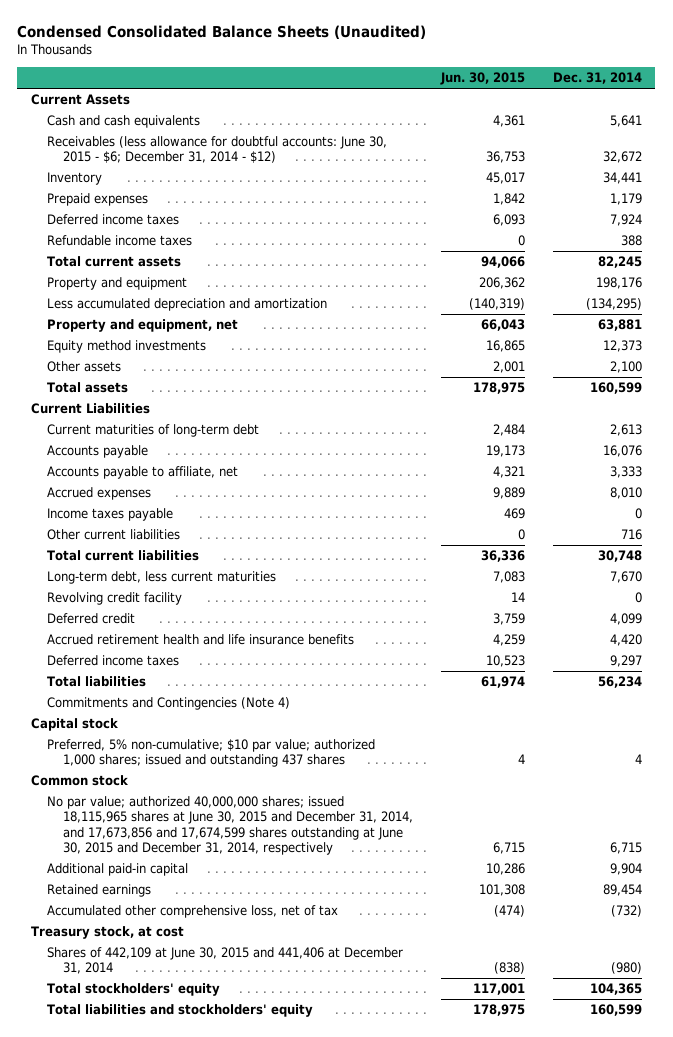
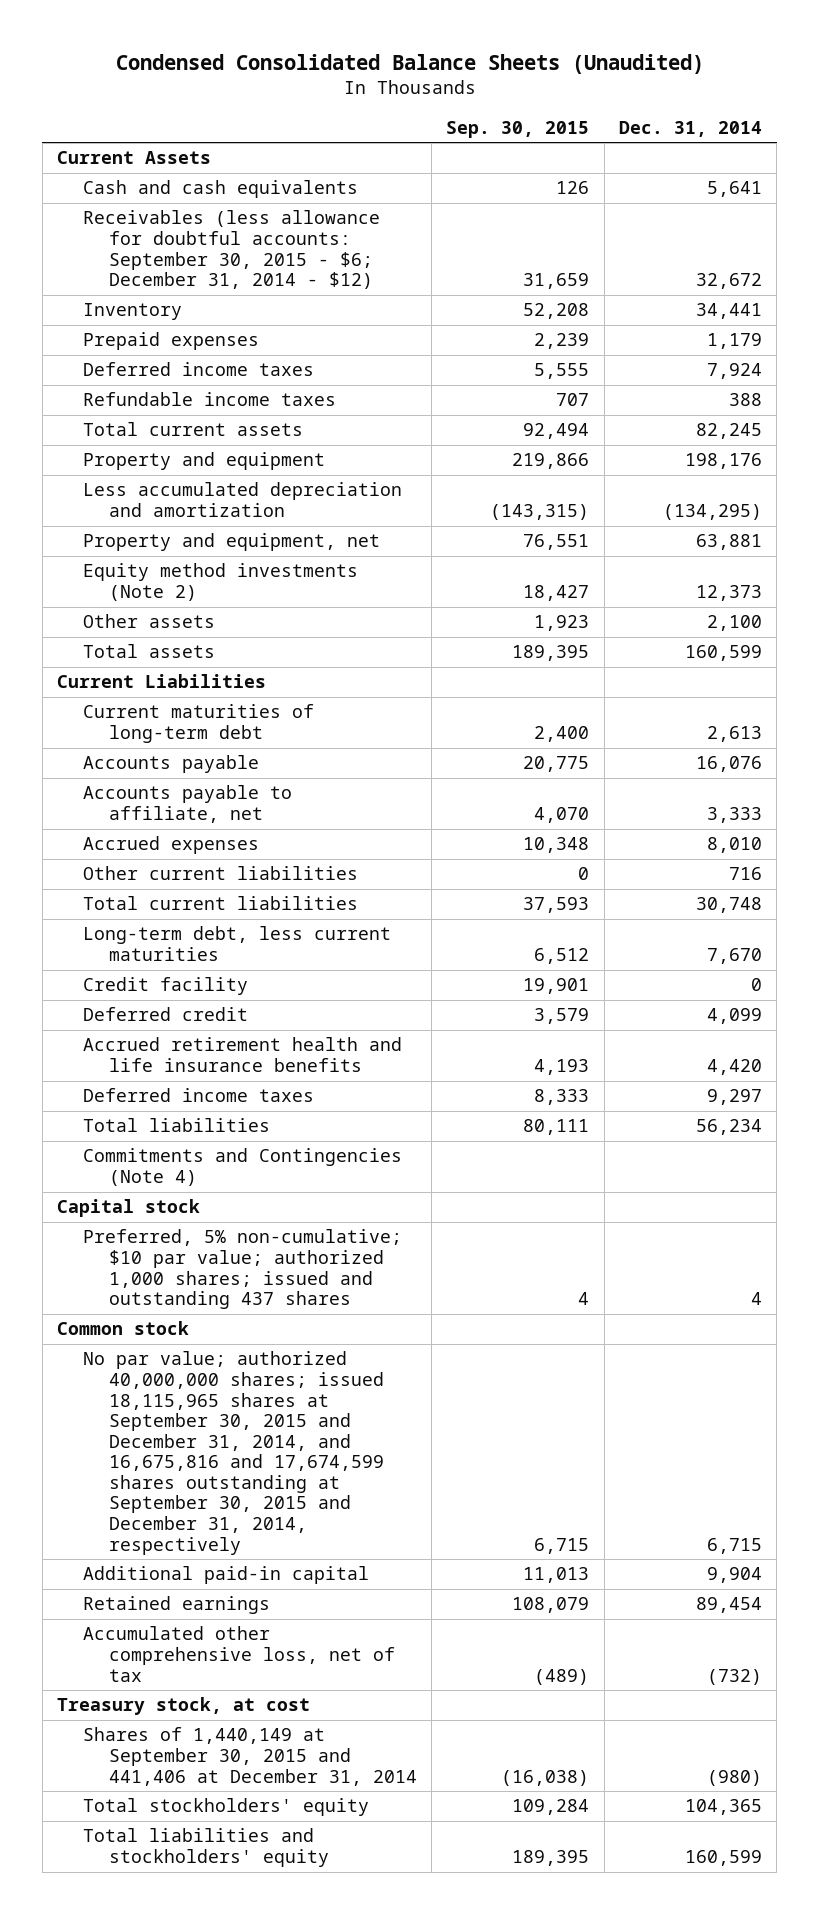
- | Jun. 30, 2015 | Dec. 31, 2014
+ | Sep. 30, 2015 | Dec. 31, 2014
- Receivables (less allowance for doubtful accounts: June 30, 2015 - $6; December 31, 2014 - $12) | 36,753 | 32,672
+ Receivables (less allowance for doubtful accounts: September 30, 2015 - $6; December 31, 2014 - $12) | 31,659 | 32,672
- Equity method investments | 16,865 | 12,373
+ Equity method investments (Note 2) | 18,427 | 12,373
- Income taxes payable | 469 | 0
- Revolving credit facility | 14 | 0
+ Credit facility | 19,901 | 0
- No par value; authorized 40,000,000 shares; issued 18,115,965 shares at June 30, 2015 and December 31, 2014, and 17,673,856 and 17,674,599 shares outstanding at June 30, 2015 and December 31, 2014, respectively | 6,715 | 6,715
+ No par value; authorized 40,000,000 shares; issued 18,115,965 shares at September 30, 2015 and December 31, 2014, and 16,675,816 and 17,674,599 shares outstanding at September 30, 2015 and December 31, 2014, respectively | 6,715 | 6,715
- Shares of 442,109 at June 30, 2015 and 441,406 at December 31, 2014 | (838) | (980)
+ Shares of 1,440,149 at September 30, 2015 and 441,406 at December 31, 2014 | (16,038) | (980)

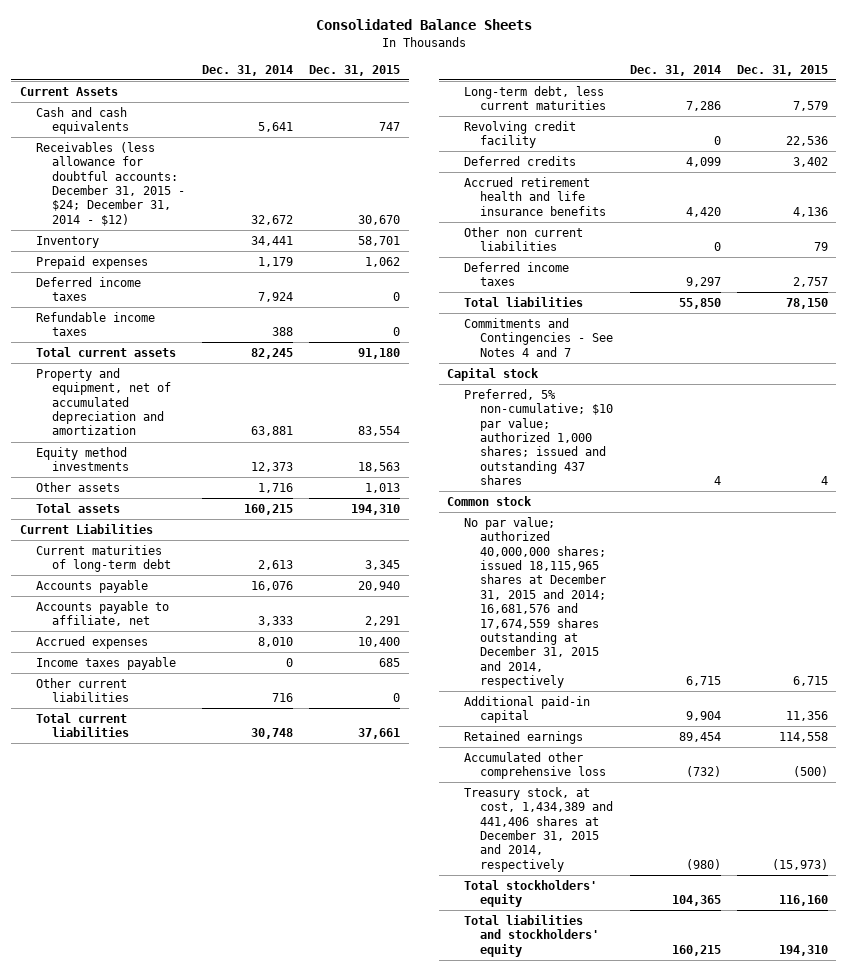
- Condensed Consolidated Balance Sheets (Unaudited)
+ Consolidated Balance Sheets
- | Sep. 30, 2015 | Dec. 31, 2014
+ | Dec. 31, 2014 | Dec. 31, 2015
- Receivables (less allowance for doubtful accounts: September 30, 2015 - $6; December 31, 2014 - $12) | 31,659 | 32,672
+ Receivables (less allowance for doubtful accounts: December 31, 2015 - $24; December 31, 2014 - $12) | 32,672 | 30,670
- Property and equipment | 219,866 | 198,176
- Less accumulated depreciation and amortization | (143,315) | (134,295)
- Property and equipment, net | 76,551 | 63,881
- Equity method investments (Note 2) | 18,427 | 12,373
- Other assets | 1,923 | 2,100
- Total assets | 189,395 | 160,599
+ Property and equipment, net of accumulated depreciation and amortization | 63,881 | 83,554
+ Equity method investments | 12,373 | 18,563
+ Other assets | 1,716 | 1,013
+ Total assets | 160,215 | 194,310
+ Income taxes payable | 0 | 685
- Long-term debt, less current maturities | 6,512 | 7,670
- Credit facility | 19,901 | 0
- Deferred credit | 3,579 | 4,099
+ Long-term debt, less current maturities | 7,286 | 7,579
+ Revolving credit facility | 0 | 22,536
+ Deferred credits | 4,099 | 3,402
+ Other non current liabilities | 0 | 79
- Total liabilities | 80,111 | 56,234
- Commitments and Contingencies (Note 4)
+ Total liabilities | 55,850 | 78,150
+ Commitments and Contingencies - See Notes 4 and 7
- No par value; authorized 40,000,000 shares; issued 18,115,965 shares at September 30, 2015 and December 31, 2014, and 16,675,816 and 17,674,599 shares outstanding at September 30, 2015 and December 31, 2014, respectively | 6,715 | 6,715
+ No par value; authorized 40,000,000 shares; issued 18,115,965 shares at December 31, 2015 and 2014; 16,681,576 and 17,674,559 shares outstanding at December 31, 2015 and 2014, respectively | 6,715 | 6,715
- Accumulated other comprehensive loss, net of tax | (489) | (732)
- Treasury stock, at cost
- Shares of 1,440,149 at September 30, 2015 and 441,406 at December 31, 2014 | (16,038) | (980)
+ Accumulated other comprehensive loss | (732) | (500)
+ Treasury stock, at cost, 1,434,389 and 441,406 shares at December 31, 2015 and 2014, respectively | (980) | (15,973)
- Total liabilities and stockholders' equity | 189,395 | 160,599
+ Total liabilities and stockholders' equity | 160,215 | 194,310

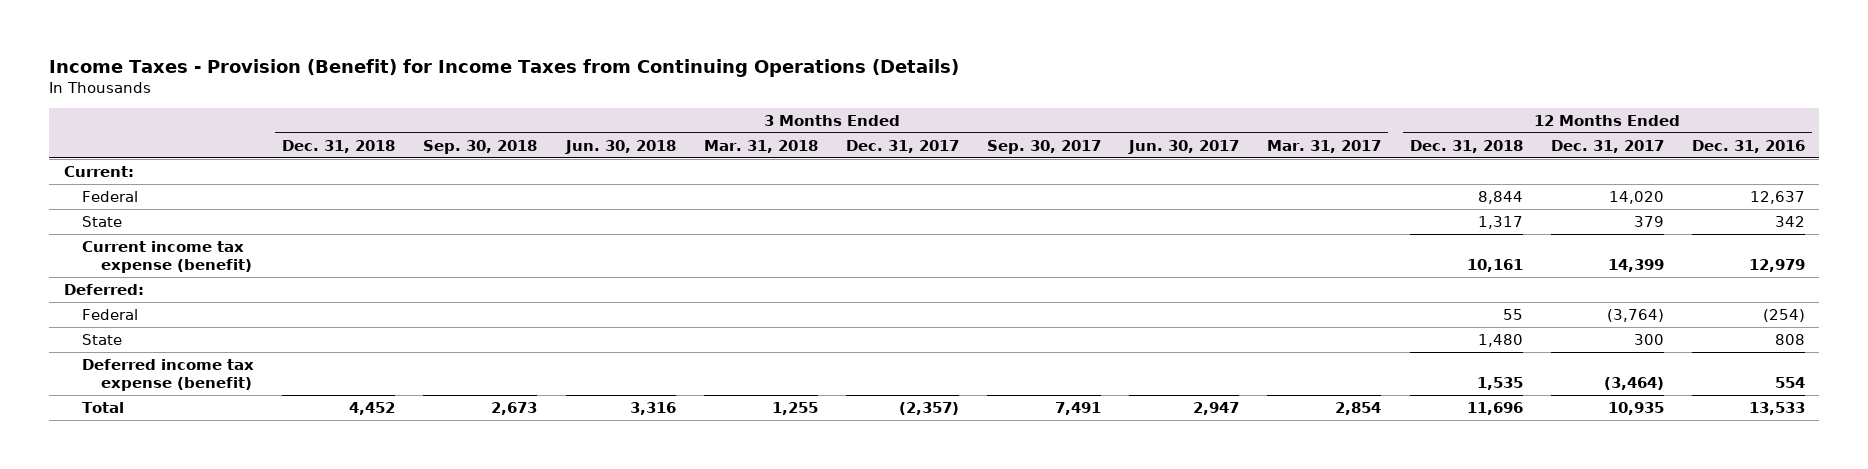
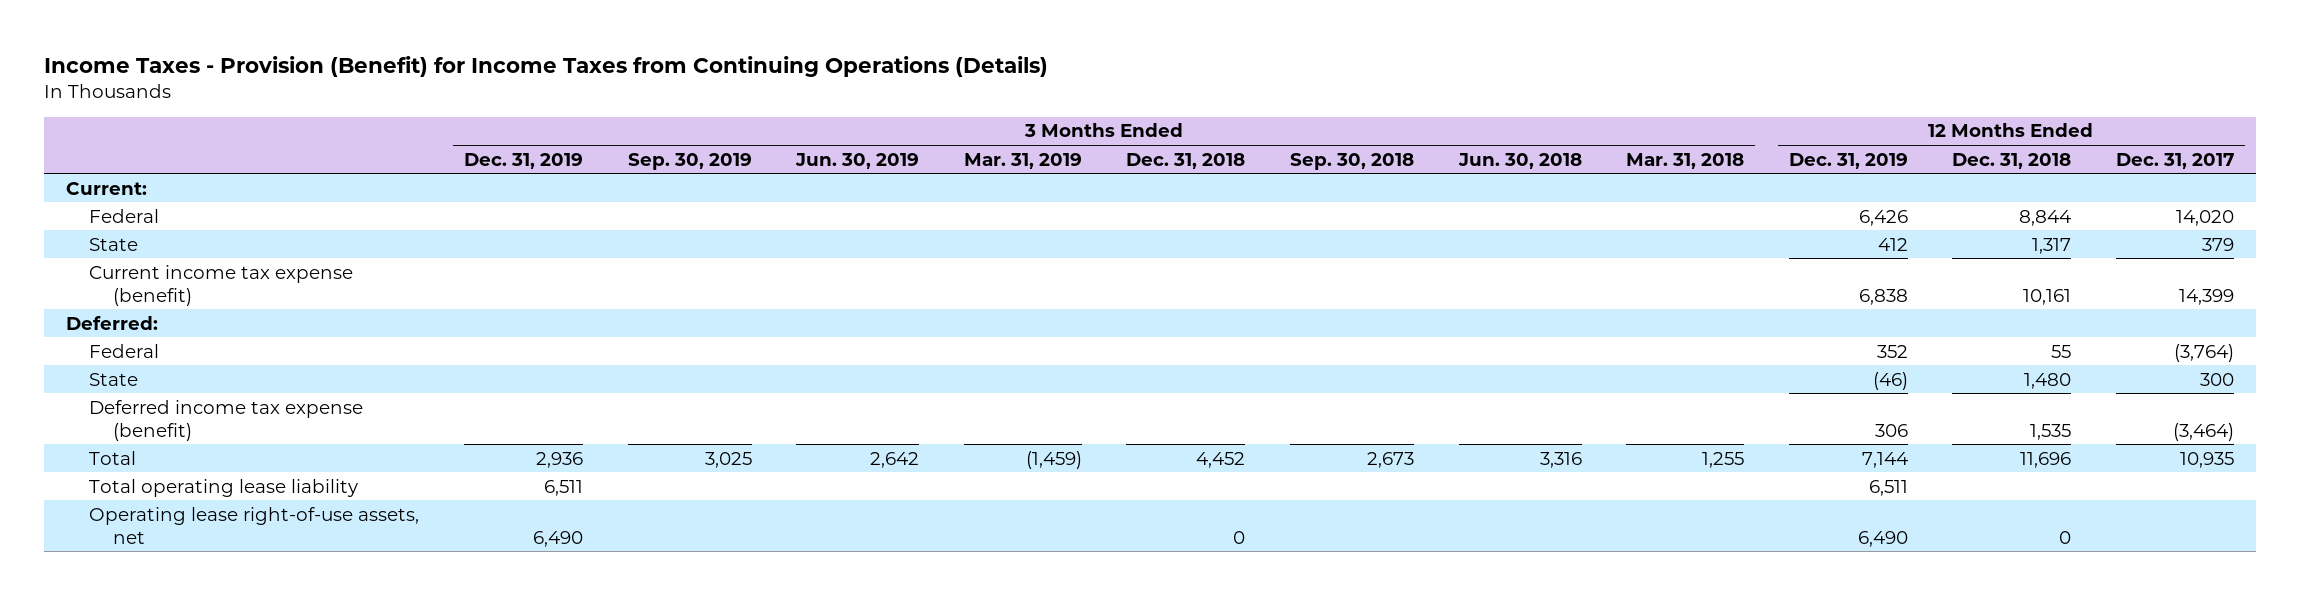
- | 3 Months Ended Dec. 31, 2018 | 3 Months Ended Sep. 30, 2018 | 3 Months Ended Jun. 30, 2018 | 3 Months Ended Mar. 31, 2018 | 3 Months Ended Dec. 31, 2017 | 3 Months Ended Sep. 30, 2017 | 3 Months Ended Jun. 30, 2017 | 3 Months Ended Mar. 31, 2017 | 12 Months Ended Dec. 31, 2018 | 12 Months Ended Dec. 31, 2017 | 12 Months Ended Dec. 31, 2016
+ | 3 Months Ended Dec. 31, 2019 | 3 Months Ended Sep. 30, 2019 | 3 Months Ended Jun. 30, 2019 | 3 Months Ended Mar. 31, 2019 | 3 Months Ended Dec. 31, 2018 | 3 Months Ended Sep. 30, 2018 | 3 Months Ended Jun. 30, 2018 | 3 Months Ended Mar. 31, 2018 | 12 Months Ended Dec. 31, 2019 | 12 Months Ended Dec. 31, 2018 | 12 Months Ended Dec. 31, 2017
+ Total operating lease liability | 6,511 | | | | | | | | 6,511 | |
+ Operating lease right-of-use assets, net | 6,490 | | | | 0 | | | | 6,490 | 0 |

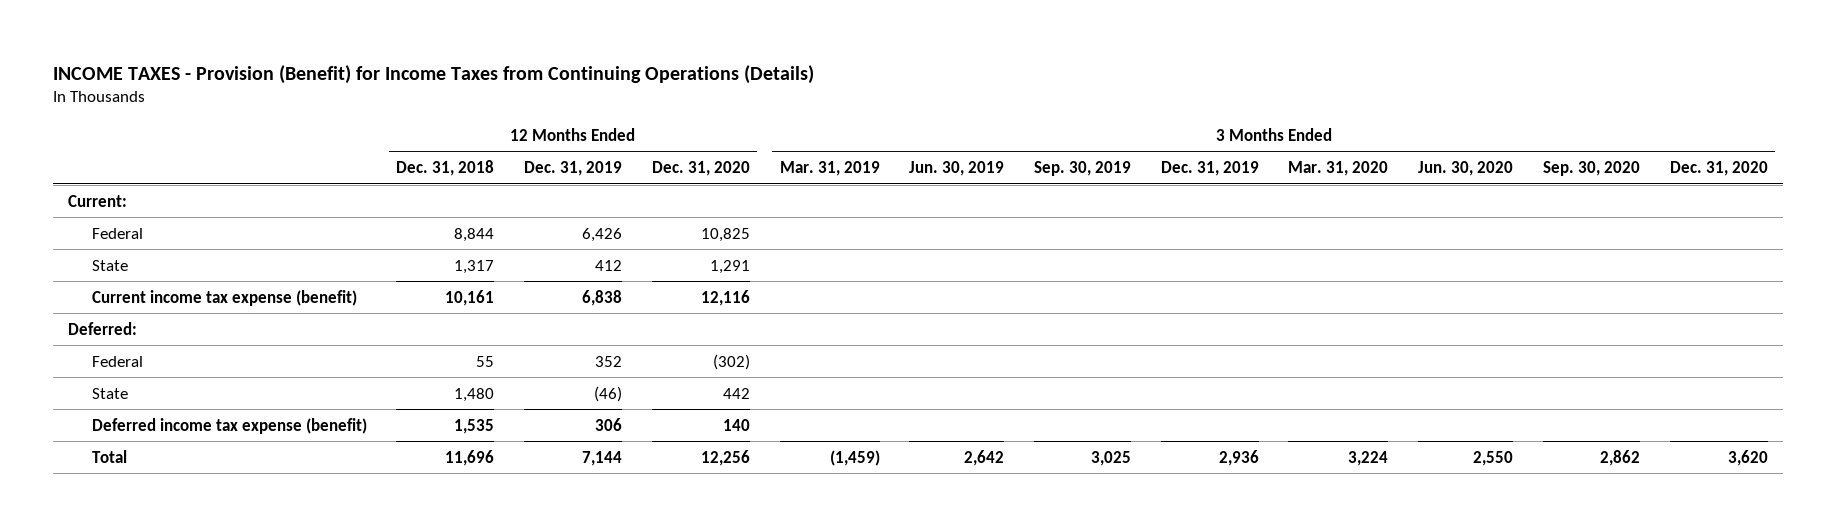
- Income Taxes - Provision (Benefit) for Income Taxes from Continuing Operations (Details)
+ INCOME TAXES - Provision (Benefit) for Income Taxes from Continuing Operations (Details)
- | 3 Months Ended Dec. 31, 2019 | 3 Months Ended Sep. 30, 2019 | 3 Months Ended Jun. 30, 2019 | 3 Months Ended Mar. 31, 2019 | 3 Months Ended Dec. 31, 2018 | 3 Months Ended Sep. 30, 2018 | 3 Months Ended Jun. 30, 2018 | 3 Months Ended Mar. 31, 2018 | 12 Months Ended Dec. 31, 2019 | 12 Months Ended Dec. 31, 2018 | 12 Months Ended Dec. 31, 2017
+ | 12 Months Ended Dec. 31, 2018 | 12 Months Ended Dec. 31, 2019 | 12 Months Ended Dec. 31, 2020 | 3 Months Ended Mar. 31, 2019 | 3 Months Ended Jun. 30, 2019 | 3 Months Ended Sep. 30, 2019 | 3 Months Ended Dec. 31, 2019 | 3 Months Ended Mar. 31, 2020 | 3 Months Ended Jun. 30, 2020 | 3 Months Ended Sep. 30, 2020 | 3 Months Ended Dec. 31, 2020
- Total operating lease liability | 6,511 | | | | | | | | 6,511 | |
- Operating lease right-of-use assets, net | 6,490 | | | | 0 | | | | 6,490 | 0 |

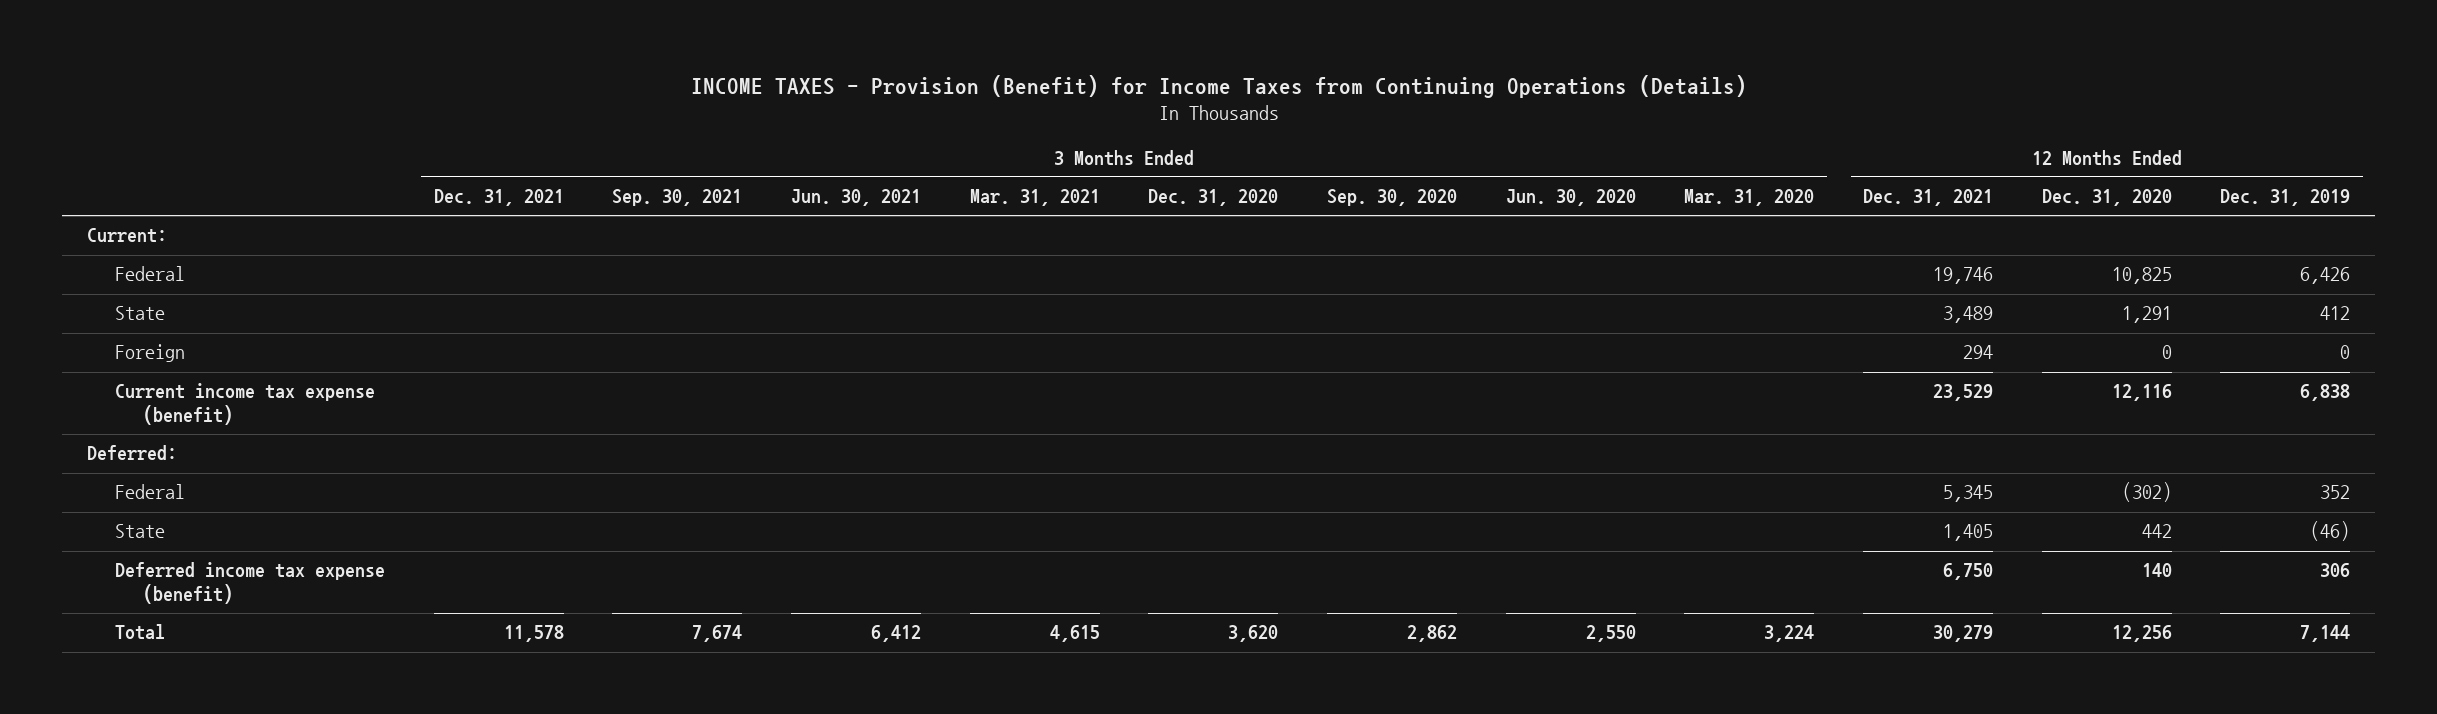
- | 12 Months Ended Dec. 31, 2018 | 12 Months Ended Dec. 31, 2019 | 12 Months Ended Dec. 31, 2020 | 3 Months Ended Mar. 31, 2019 | 3 Months Ended Jun. 30, 2019 | 3 Months Ended Sep. 30, 2019 | 3 Months Ended Dec. 31, 2019 | 3 Months Ended Mar. 31, 2020 | 3 Months Ended Jun. 30, 2020 | 3 Months Ended Sep. 30, 2020 | 3 Months Ended Dec. 31, 2020
+ | 3 Months Ended Dec. 31, 2021 | 3 Months Ended Sep. 30, 2021 | 3 Months Ended Jun. 30, 2021 | 3 Months Ended Mar. 31, 2021 | 3 Months Ended Dec. 31, 2020 | 3 Months Ended Sep. 30, 2020 | 3 Months Ended Jun. 30, 2020 | 3 Months Ended Mar. 31, 2020 | 12 Months Ended Dec. 31, 2021 | 12 Months Ended Dec. 31, 2020 | 12 Months Ended Dec. 31, 2019
+ Foreign | | | | | | | | | 294 | 0 | 0

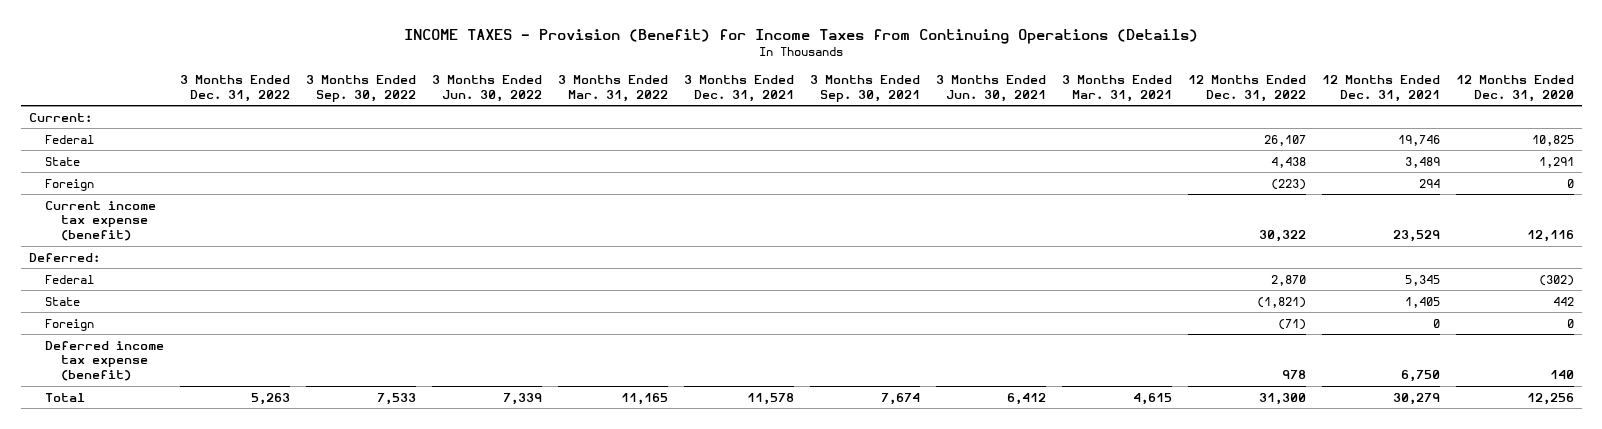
- | 3 Months Ended Dec. 31, 2021 | 3 Months Ended Sep. 30, 2021 | 3 Months Ended Jun. 30, 2021 | 3 Months Ended Mar. 31, 2021 | 3 Months Ended Dec. 31, 2020 | 3 Months Ended Sep. 30, 2020 | 3 Months Ended Jun. 30, 2020 | 3 Months Ended Mar. 31, 2020 | 12 Months Ended Dec. 31, 2021 | 12 Months Ended Dec. 31, 2020 | 12 Months Ended Dec. 31, 2019
+ | 3 Months Ended Dec. 31, 2022 | 3 Months Ended Sep. 30, 2022 | 3 Months Ended Jun. 30, 2022 | 3 Months Ended Mar. 31, 2022 | 3 Months Ended Dec. 31, 2021 | 3 Months Ended Sep. 30, 2021 | 3 Months Ended Jun. 30, 2021 | 3 Months Ended Mar. 31, 2021 | 12 Months Ended Dec. 31, 2022 | 12 Months Ended Dec. 31, 2021 | 12 Months Ended Dec. 31, 2020
+ Foreign | | | | | | | | | (71) | 0 | 0

